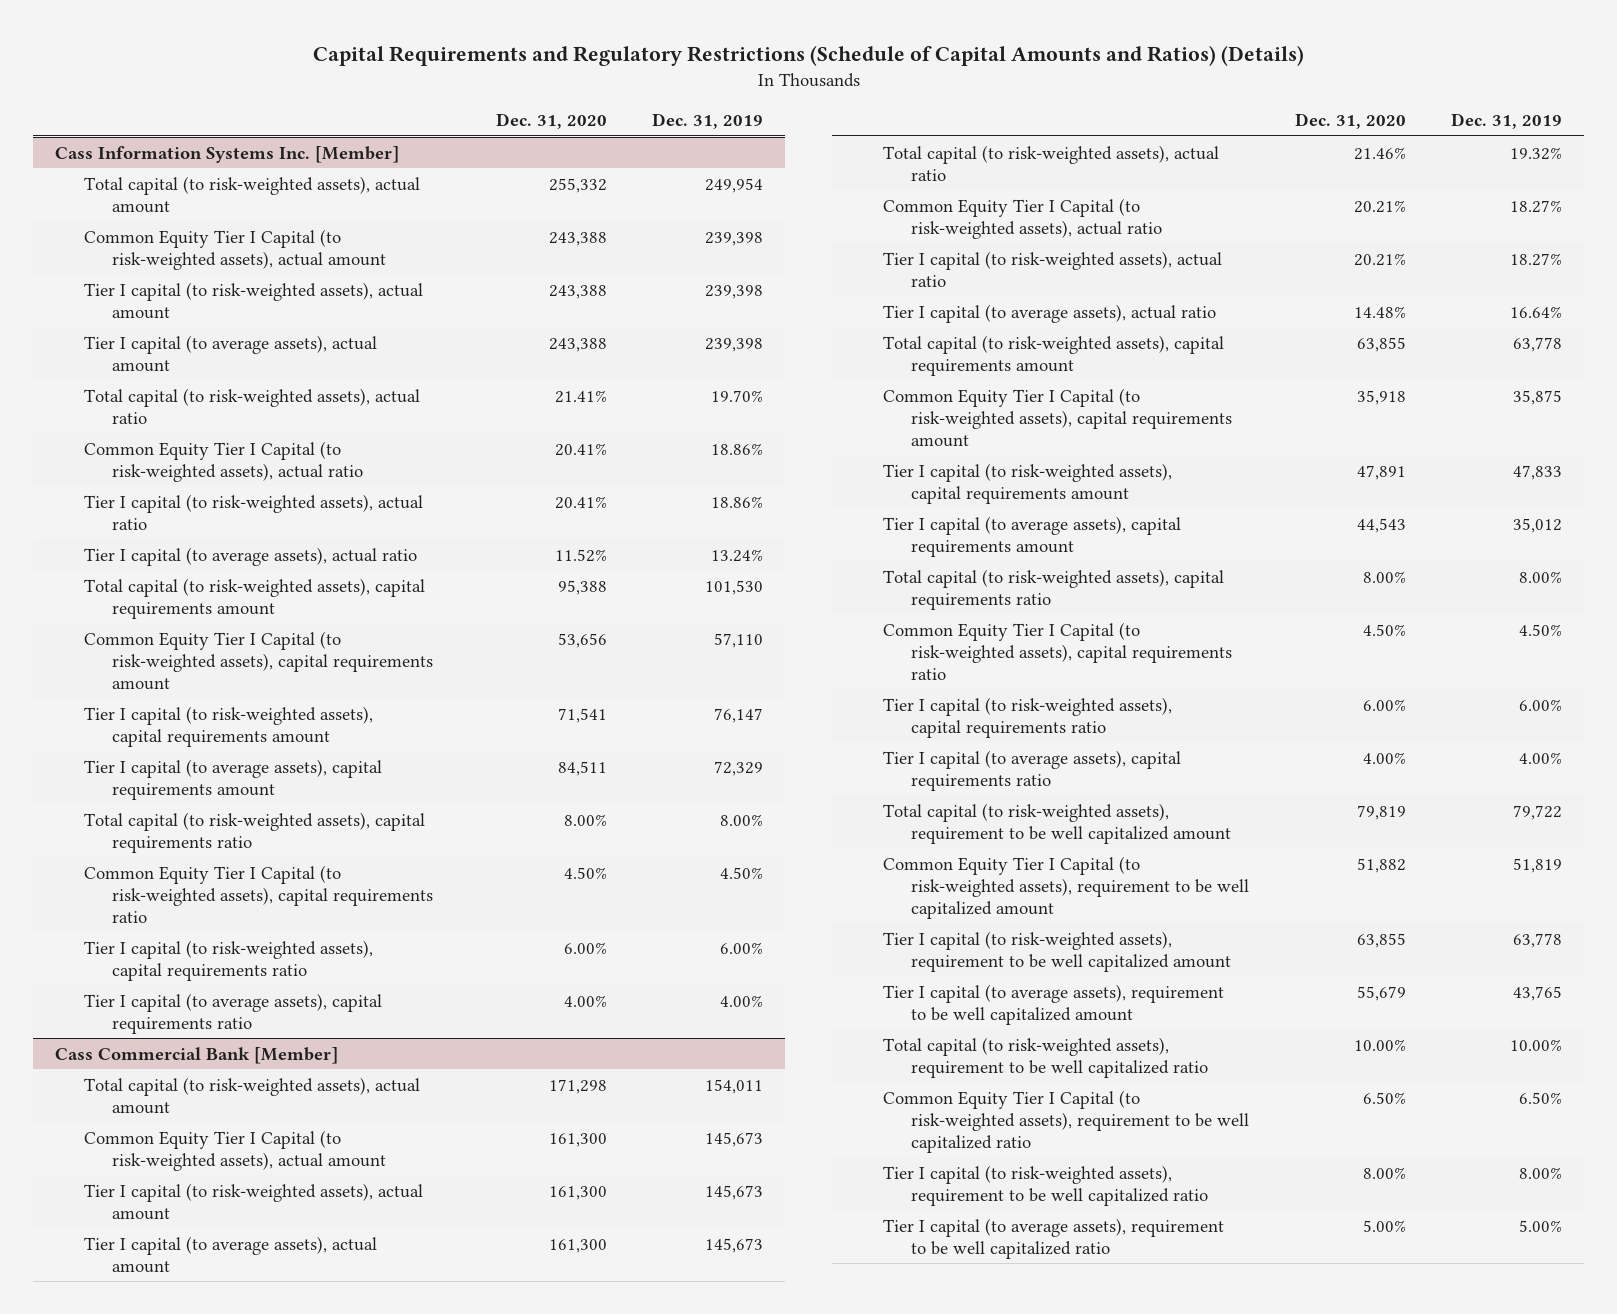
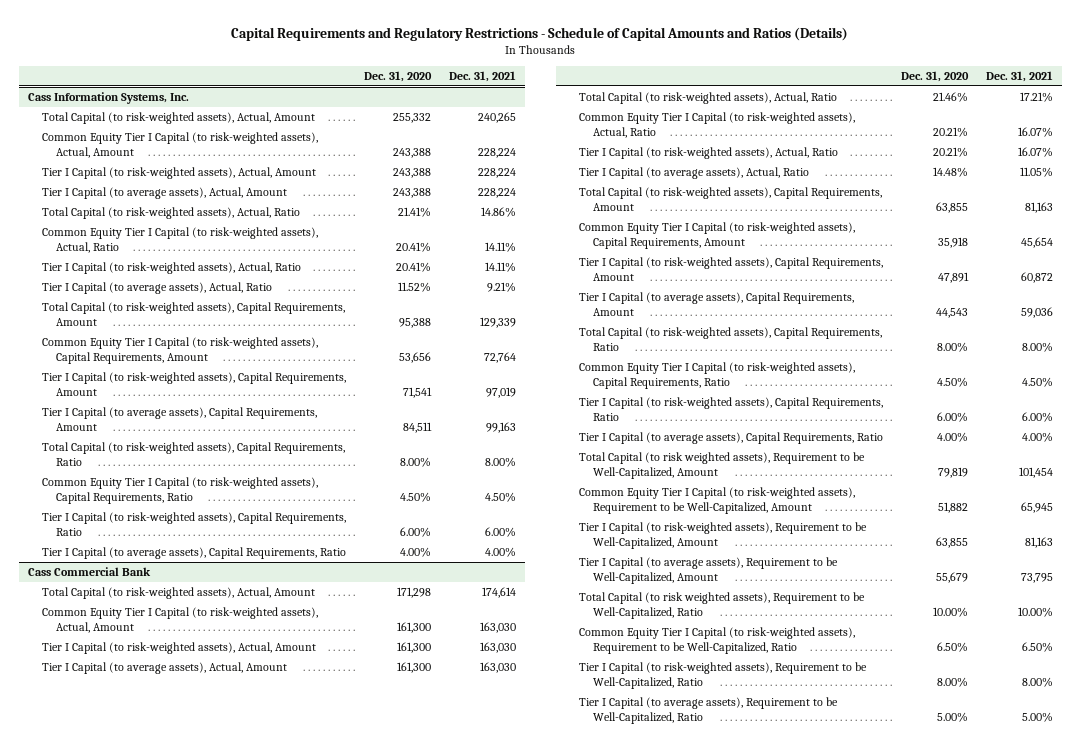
- Capital Requirements and Regulatory Restrictions (Schedule of Capital Amounts and Ratios) (Details)
+ Capital Requirements and Regulatory Restrictions - Schedule of Capital Amounts and Ratios (Details)
- | Dec. 31, 2020 | Dec. 31, 2019
+ | Dec. 31, 2020 | Dec. 31, 2021
- Cass Information Systems Inc. [Member]
- Total capital (to risk-weighted assets), actual amount | 255,332 | 249,954
- Common Equity Tier I Capital (to risk-weighted assets), actual amount | 243,388 | 239,398
- Tier I capital (to risk-weighted assets), actual amount | 243,388 | 239,398
- Tier I capital (to average assets), actual amount | 243,388 | 239,398
- Total capital (to risk-weighted assets), actual ratio | 21.41% | 19.70%
- Common Equity Tier I Capital (to risk-weighted assets), actual ratio | 20.41% | 18.86%
- Tier I capital (to risk-weighted assets), actual ratio | 20.41% | 18.86%
- Tier I capital (to average assets), actual ratio | 11.52% | 13.24%
- Total capital (to risk-weighted assets), capital requirements amount | 95,388 | 101,530
- Common Equity Tier I Capital (to risk-weighted assets), capital requirements amount | 53,656 | 57,110
- Tier I capital (to risk-weighted assets), capital requirements amount | 71,541 | 76,147
- Tier I capital (to average assets), capital requirements amount | 84,511 | 72,329
- Total capital (to risk-weighted assets), capital requirements ratio | 8.00% | 8.00%
- Common Equity Tier I Capital (to risk-weighted assets), capital requirements ratio | 4.50% | 4.50%
- Tier I capital (to risk-weighted assets), capital requirements ratio | 6.00% | 6.00%
- Tier I capital (to average assets), capital requirements ratio | 4.00% | 4.00%
- Cass Commercial Bank [Member]
- Total capital (to risk-weighted assets), actual amount | 171,298 | 154,011
- Common Equity Tier I Capital (to risk-weighted assets), actual amount | 161,300 | 145,673
- Tier I capital (to risk-weighted assets), actual amount | 161,300 | 145,673
- Tier I capital (to average assets), actual amount | 161,300 | 145,673
- Total capital (to risk-weighted assets), actual ratio | 21.46% | 19.32%
- Common Equity Tier I Capital (to risk-weighted assets), actual ratio | 20.21% | 18.27%
- Tier I capital (to risk-weighted assets), actual ratio | 20.21% | 18.27%
- Tier I capital (to average assets), actual ratio | 14.48% | 16.64%
- Total capital (to risk-weighted assets), capital requirements amount | 63,855 | 63,778
- Common Equity Tier I Capital (to risk-weighted assets), capital requirements amount | 35,918 | 35,875
- Tier I capital (to risk-weighted assets), capital requirements amount | 47,891 | 47,833
- Tier I capital (to average assets), capital requirements amount | 44,543 | 35,012
- Total capital (to risk-weighted assets), capital requirements ratio | 8.00% | 8.00%
- Common Equity Tier I Capital (to risk-weighted assets), capital requirements ratio | 4.50% | 4.50%
- Tier I capital (to risk-weighted assets), capital requirements ratio | 6.00% | 6.00%
- Tier I capital (to average assets), capital requirements ratio | 4.00% | 4.00%
- Total capital (to risk-weighted assets), requirement to be well capitalized amount | 79,819 | 79,722
- Common Equity Tier I Capital (to risk-weighted assets), requirement to be well capitalized amount | 51,882 | 51,819
- Tier I capital (to risk-weighted assets), requirement to be well capitalized amount | 63,855 | 63,778
- Tier I capital (to average assets), requirement to be well capitalized amount | 55,679 | 43,765
- Total capital (to risk-weighted assets), requirement to be well capitalized ratio | 10.00% | 10.00%
- Common Equity Tier I Capital (to risk-weighted assets), requirement to be well capitalized ratio | 6.50% | 6.50%
- Tier I capital (to risk-weighted assets), requirement to be well capitalized ratio | 8.00% | 8.00%
- Tier I capital (to average assets), requirement to be well capitalized ratio | 5.00% | 5.00%
+ Cass Information Systems, Inc.
+ Total Capital (to risk-weighted assets), Actual, Amount | 255,332 | 240,265
+ Common Equity Tier I Capital (to risk-weighted assets), Actual, Amount | 243,388 | 228,224
+ Tier I Capital (to risk-weighted assets), Actual, Amount | 243,388 | 228,224
+ Tier I Capital (to average assets), Actual, Amount | 243,388 | 228,224
+ Total Capital (to risk-weighted assets), Actual, Ratio | 21.41% | 14.86%
+ Common Equity Tier I Capital (to risk-weighted assets), Actual, Ratio | 20.41% | 14.11%
+ Tier I Capital (to risk-weighted assets), Actual, Ratio | 20.41% | 14.11%
+ Tier I Capital (to average assets), Actual, Ratio | 11.52% | 9.21%
+ Total Capital (to risk-weighted assets), Capital Requirements, Amount | 95,388 | 129,339
+ Common Equity Tier I Capital (to risk-weighted assets), Capital Requirements, Amount | 53,656 | 72,764
+ Tier I Capital (to risk-weighted assets), Capital Requirements, Amount | 71,541 | 97,019
+ Tier I Capital (to average assets), Capital Requirements, Amount | 84,511 | 99,163
+ Total Capital (to risk-weighted assets), Capital Requirements, Ratio | 8.00% | 8.00%
+ Common Equity Tier I Capital (to risk-weighted assets), Capital Requirements, Ratio | 4.50% | 4.50%
+ Tier I Capital (to risk-weighted assets), Capital Requirements, Ratio | 6.00% | 6.00%
+ Tier I Capital (to average assets), Capital Requirements, Ratio | 4.00% | 4.00%
+ Cass Commercial Bank
+ Total Capital (to risk-weighted assets), Actual, Amount | 171,298 | 174,614
+ Common Equity Tier I Capital (to risk-weighted assets), Actual, Amount | 161,300 | 163,030
+ Tier I Capital (to risk-weighted assets), Actual, Amount | 161,300 | 163,030
+ Tier I Capital (to average assets), Actual, Amount | 161,300 | 163,030
+ Total Capital (to risk-weighted assets), Actual, Ratio | 21.46% | 17.21%
+ Common Equity Tier I Capital (to risk-weighted assets), Actual, Ratio | 20.21% | 16.07%
+ Tier I Capital (to risk-weighted assets), Actual, Ratio | 20.21% | 16.07%
+ Tier I Capital (to average assets), Actual, Ratio | 14.48% | 11.05%
+ Total Capital (to risk-weighted assets), Capital Requirements, Amount | 63,855 | 81,163
+ Common Equity Tier I Capital (to risk-weighted assets), Capital Requirements, Amount | 35,918 | 45,654
+ Tier I Capital (to risk-weighted assets), Capital Requirements, Amount | 47,891 | 60,872
+ Tier I Capital (to average assets), Capital Requirements, Amount | 44,543 | 59,036
+ Total Capital (to risk-weighted assets), Capital Requirements, Ratio | 8.00% | 8.00%
+ Common Equity Tier I Capital (to risk-weighted assets), Capital Requirements, Ratio | 4.50% | 4.50%
+ Tier I Capital (to risk-weighted assets), Capital Requirements, Ratio | 6.00% | 6.00%
+ Tier I Capital (to average assets), Capital Requirements, Ratio | 4.00% | 4.00%
+ Total Capital (to risk weighted assets), Requirement to be Well-Capitalized, Amount | 79,819 | 101,454
+ Common Equity Tier I Capital (to risk-weighted assets), Requirement to be Well-Capitalized, Amount | 51,882 | 65,945
+ Tier I Capital (to risk-weighted assets), Requirement to be Well-Capitalized, Amount | 63,855 | 81,163
+ Tier I Capital (to average assets), Requirement to be Well-Capitalized, Amount | 55,679 | 73,795
+ Total Capital (to risk weighted assets), Requirement to be Well-Capitalized, Ratio | 10.00% | 10.00%
+ Common Equity Tier I Capital (to risk-weighted assets), Requirement to be Well-Capitalized, Ratio | 6.50% | 6.50%
+ Tier I Capital (to risk-weighted assets), Requirement to be Well-Capitalized, Ratio | 8.00% | 8.00%
+ Tier I Capital (to average assets), Requirement to be Well-Capitalized, Ratio | 5.00% | 5.00%

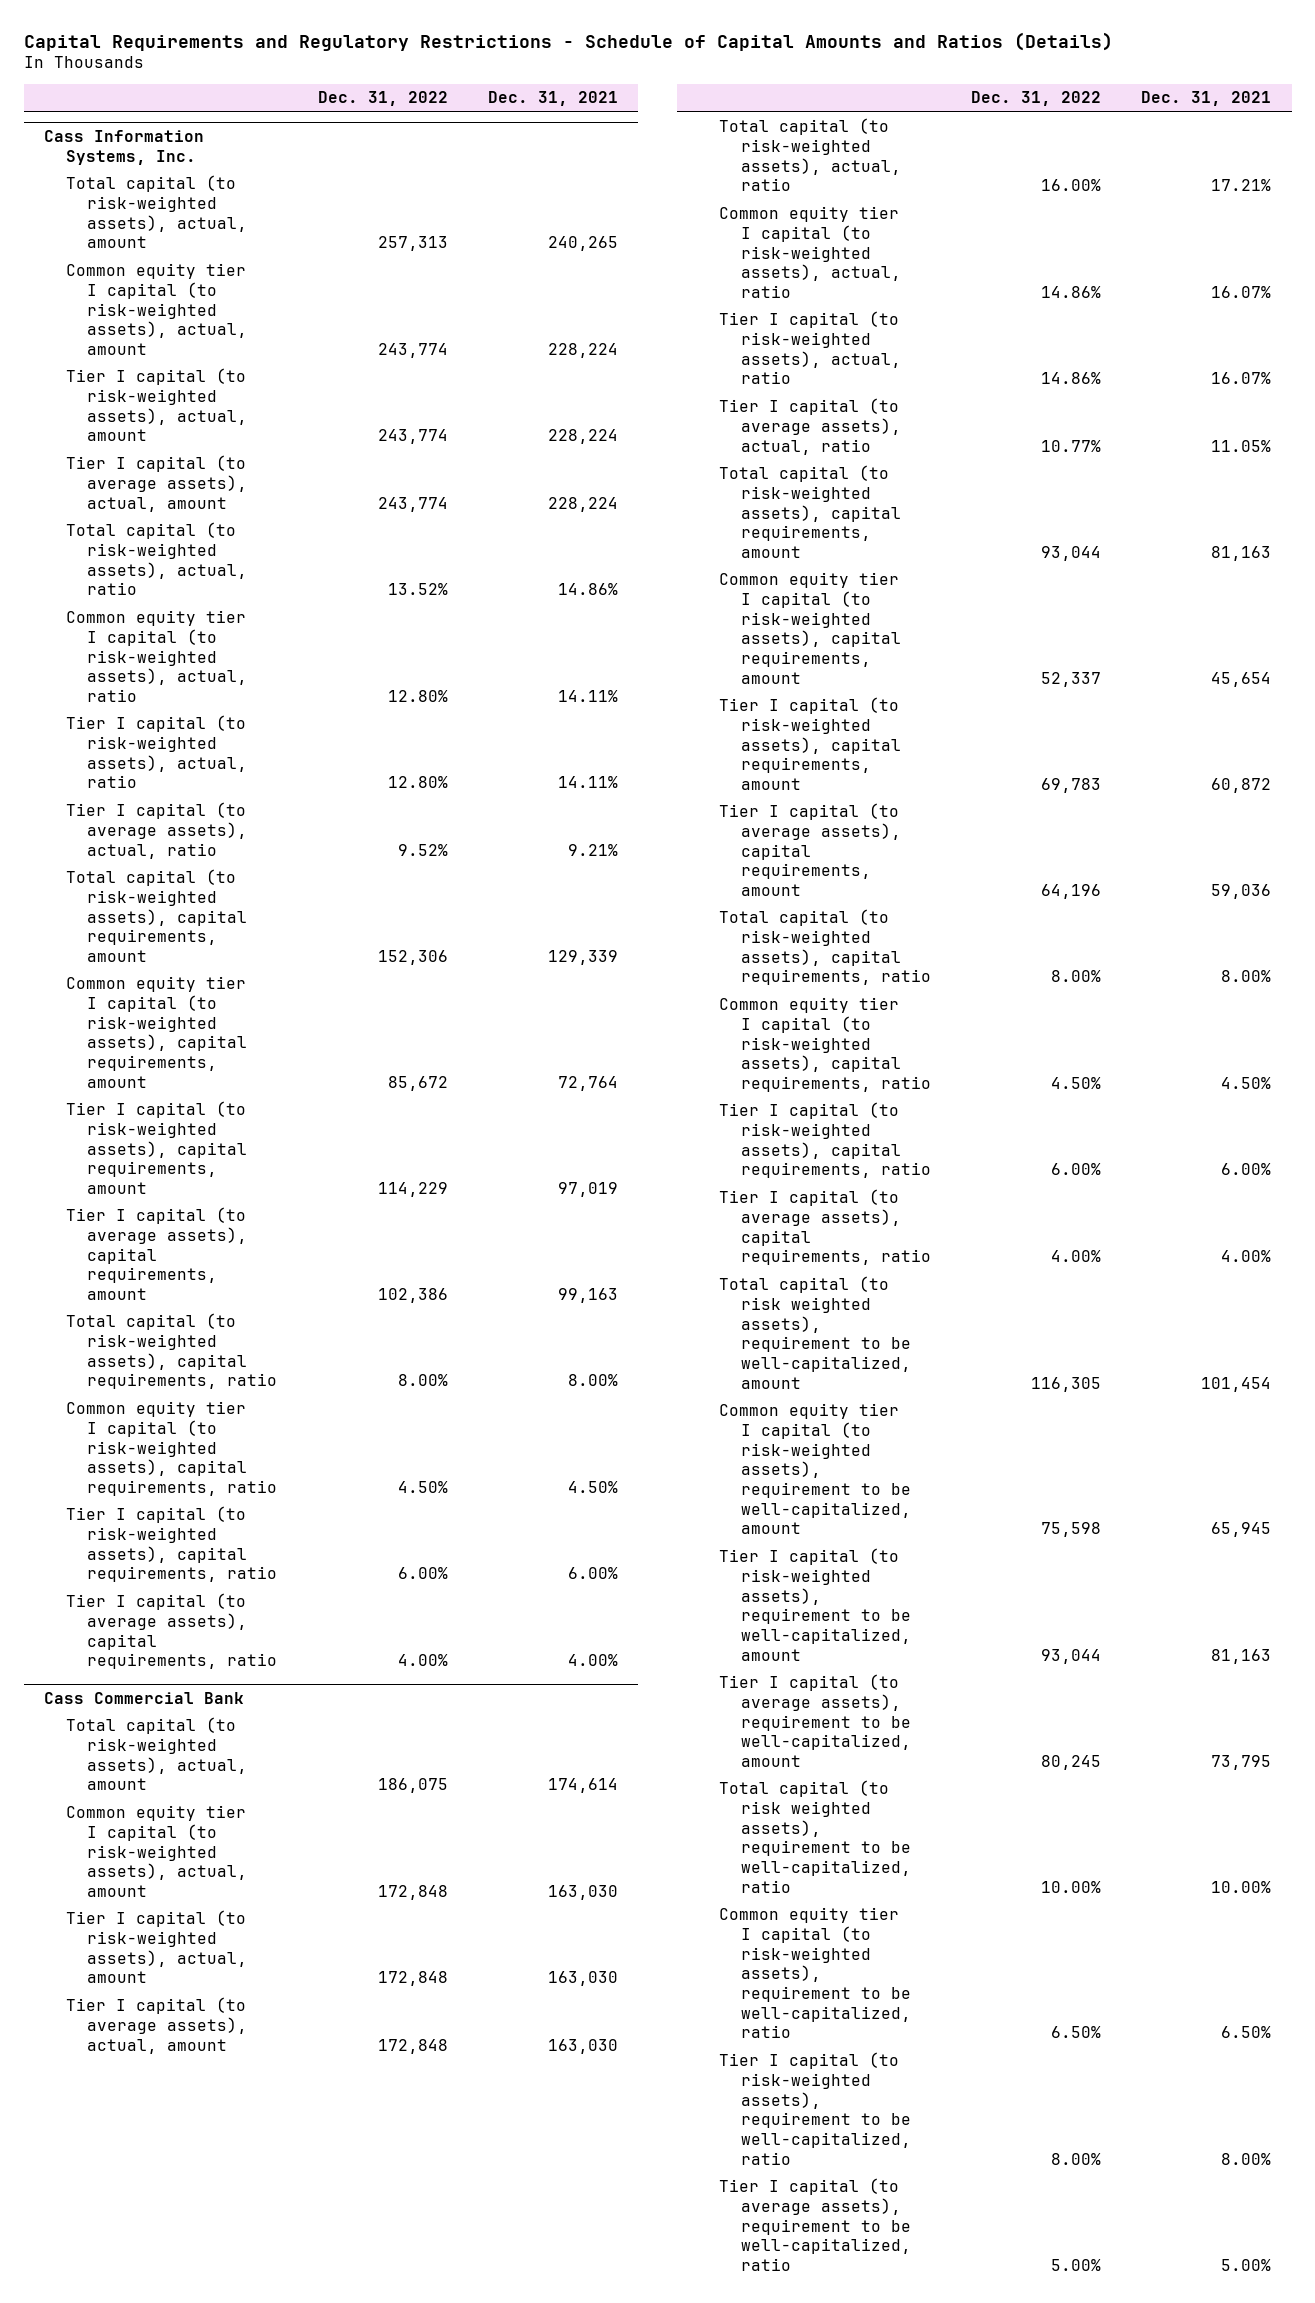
- | Dec. 31, 2020 | Dec. 31, 2021
+ | Dec. 31, 2022 | Dec. 31, 2021
@ Cass Information Systems, Inc.
- Total Capital (to risk-weighted assets), Actual, Amount | 255,332 | 240,265
- Common Equity Tier I Capital (to risk-weighted assets), Actual, Amount | 243,388 | 228,224
- Tier I Capital (to risk-weighted assets), Actual, Amount | 243,388 | 228,224
- Tier I Capital (to average assets), Actual, Amount | 243,388 | 228,224
- Total Capital (to risk-weighted assets), Actual, Ratio | 21.41% | 14.86%
- Common Equity Tier I Capital (to risk-weighted assets), Actual, Ratio | 20.41% | 14.11%
- Tier I Capital (to risk-weighted assets), Actual, Ratio | 20.41% | 14.11%
- Tier I Capital (to average assets), Actual, Ratio | 11.52% | 9.21%
- Total Capital (to risk-weighted assets), Capital Requirements, Amount | 95,388 | 129,339
- Common Equity Tier I Capital (to risk-weighted assets), Capital Requirements, Amount | 53,656 | 72,764
- Tier I Capital (to risk-weighted assets), Capital Requirements, Amount | 71,541 | 97,019
- Tier I Capital (to average assets), Capital Requirements, Amount | 84,511 | 99,163
- Total Capital (to risk-weighted assets), Capital Requirements, Ratio | 8.00% | 8.00%
- Common Equity Tier I Capital (to risk-weighted assets), Capital Requirements, Ratio | 4.50% | 4.50%
- Tier I Capital (to risk-weighted assets), Capital Requirements, Ratio | 6.00% | 6.00%
- Tier I Capital (to average assets), Capital Requirements, Ratio | 4.00% | 4.00%
+ Total capital (to risk-weighted assets), actual, amount | 257,313 | 240,265
+ Common equity tier I capital (to risk-weighted assets), actual, amount | 243,774 | 228,224
+ Tier I capital (to risk-weighted assets), actual, amount | 243,774 | 228,224
+ Tier I capital (to average assets), actual, amount | 243,774 | 228,224
+ Total capital (to risk-weighted assets), actual, ratio | 13.52% | 14.86%
+ Common equity tier I capital (to risk-weighted assets), actual, ratio | 12.80% | 14.11%
+ Tier I capital (to risk-weighted assets), actual, ratio | 12.80% | 14.11%
+ Tier I capital (to average assets), actual, ratio | 9.52% | 9.21%
+ Total capital (to risk-weighted assets), capital requirements, amount | 152,306 | 129,339
+ Common equity tier I capital (to risk-weighted assets), capital requirements, amount | 85,672 | 72,764
+ Tier I capital (to risk-weighted assets), capital requirements, amount | 114,229 | 97,019
+ Tier I capital (to average assets), capital requirements, amount | 102,386 | 99,163
+ Total capital (to risk-weighted assets), capital requirements, ratio | 8.00% | 8.00%
+ Common equity tier I capital (to risk-weighted assets), capital requirements, ratio | 4.50% | 4.50%
+ Tier I capital (to risk-weighted assets), capital requirements, ratio | 6.00% | 6.00%
+ Tier I capital (to average assets), capital requirements, ratio | 4.00% | 4.00%
@ Cass Commercial Bank
- Total Capital (to risk-weighted assets), Actual, Amount | 171,298 | 174,614
- Common Equity Tier I Capital (to risk-weighted assets), Actual, Amount | 161,300 | 163,030
- Tier I Capital (to risk-weighted assets), Actual, Amount | 161,300 | 163,030
- Tier I Capital (to average assets), Actual, Amount | 161,300 | 163,030
- Total Capital (to risk-weighted assets), Actual, Ratio | 21.46% | 17.21%
- Common Equity Tier I Capital (to risk-weighted assets), Actual, Ratio | 20.21% | 16.07%
- Tier I Capital (to risk-weighted assets), Actual, Ratio | 20.21% | 16.07%
- Tier I Capital (to average assets), Actual, Ratio | 14.48% | 11.05%
- Total Capital (to risk-weighted assets), Capital Requirements, Amount | 63,855 | 81,163
- Common Equity Tier I Capital (to risk-weighted assets), Capital Requirements, Amount | 35,918 | 45,654
- Tier I Capital (to risk-weighted assets), Capital Requirements, Amount | 47,891 | 60,872
- Tier I Capital (to average assets), Capital Requirements, Amount | 44,543 | 59,036
- Total Capital (to risk-weighted assets), Capital Requirements, Ratio | 8.00% | 8.00%
- Common Equity Tier I Capital (to risk-weighted assets), Capital Requirements, Ratio | 4.50% | 4.50%
- Tier I Capital (to risk-weighted assets), Capital Requirements, Ratio | 6.00% | 6.00%
- Tier I Capital (to average assets), Capital Requirements, Ratio | 4.00% | 4.00%
- Total Capital (to risk weighted assets), Requirement to be Well-Capitalized, Amount | 79,819 | 101,454
- Common Equity Tier I Capital (to risk-weighted assets), Requirement to be Well-Capitalized, Amount | 51,882 | 65,945
- Tier I Capital (to risk-weighted assets), Requirement to be Well-Capitalized, Amount | 63,855 | 81,163
- Tier I Capital (to average assets), Requirement to be Well-Capitalized, Amount | 55,679 | 73,795
- Total Capital (to risk weighted assets), Requirement to be Well-Capitalized, Ratio | 10.00% | 10.00%
- Common Equity Tier I Capital (to risk-weighted assets), Requirement to be Well-Capitalized, Ratio | 6.50% | 6.50%
- Tier I Capital (to risk-weighted assets), Requirement to be Well-Capitalized, Ratio | 8.00% | 8.00%
- Tier I Capital (to average assets), Requirement to be Well-Capitalized, Ratio | 5.00% | 5.00%
+ Total capital (to risk-weighted assets), actual, amount | 186,075 | 174,614
+ Common equity tier I capital (to risk-weighted assets), actual, amount | 172,848 | 163,030
+ Tier I capital (to risk-weighted assets), actual, amount | 172,848 | 163,030
+ Tier I capital (to average assets), actual, amount | 172,848 | 163,030
+ Total capital (to risk-weighted assets), actual, ratio | 16.00% | 17.21%
+ Common equity tier I capital (to risk-weighted assets), actual, ratio | 14.86% | 16.07%
+ Tier I capital (to risk-weighted assets), actual, ratio | 14.86% | 16.07%
+ Tier I capital (to average assets), actual, ratio | 10.77% | 11.05%
+ Total capital (to risk-weighted assets), capital requirements, amount | 93,044 | 81,163
+ Common equity tier I capital (to risk-weighted assets), capital requirements, amount | 52,337 | 45,654
+ Tier I capital (to risk-weighted assets), capital requirements, amount | 69,783 | 60,872
+ Tier I capital (to average assets), capital requirements, amount | 64,196 | 59,036
+ Total capital (to risk-weighted assets), capital requirements, ratio | 8.00% | 8.00%
+ Common equity tier I capital (to risk-weighted assets), capital requirements, ratio | 4.50% | 4.50%
+ Tier I capital (to risk-weighted assets), capital requirements, ratio | 6.00% | 6.00%
+ Tier I capital (to average assets), capital requirements, ratio | 4.00% | 4.00%
+ Total capital (to risk weighted assets), requirement to be well-capitalized, amount | 116,305 | 101,454
+ Common equity tier I capital (to risk-weighted assets), requirement to be well-capitalized, amount | 75,598 | 65,945
+ Tier I capital (to risk-weighted assets), requirement to be well-capitalized, amount | 93,044 | 81,163
+ Tier I capital (to average assets), requirement to be well-capitalized, amount | 80,245 | 73,795
+ Total capital (to risk weighted assets), requirement to be well-capitalized, ratio | 10.00% | 10.00%
+ Common equity tier I capital (to risk-weighted assets), requirement to be well-capitalized, ratio | 6.50% | 6.50%
+ Tier I capital (to risk-weighted assets), requirement to be well-capitalized, ratio | 8.00% | 8.00%
+ Tier I capital (to average assets), requirement to be well-capitalized, ratio | 5.00% | 5.00%

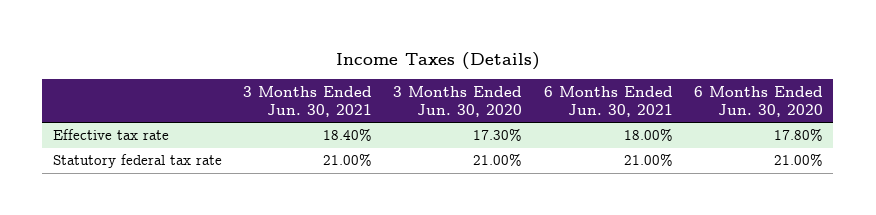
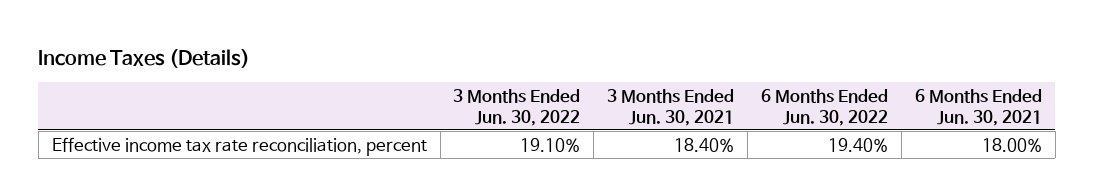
- | 3 Months Ended Jun. 30, 2021 | 3 Months Ended Jun. 30, 2020 | 6 Months Ended Jun. 30, 2021 | 6 Months Ended Jun. 30, 2020
+ | 3 Months Ended Jun. 30, 2022 | 3 Months Ended Jun. 30, 2021 | 6 Months Ended Jun. 30, 2022 | 6 Months Ended Jun. 30, 2021
- Effective tax rate | 18.40% | 17.30% | 18.00% | 17.80%
- Statutory federal tax rate | 21.00% | 21.00% | 21.00% | 21.00%
+ Effective income tax rate reconciliation, percent | 19.10% | 18.40% | 19.40% | 18.00%

